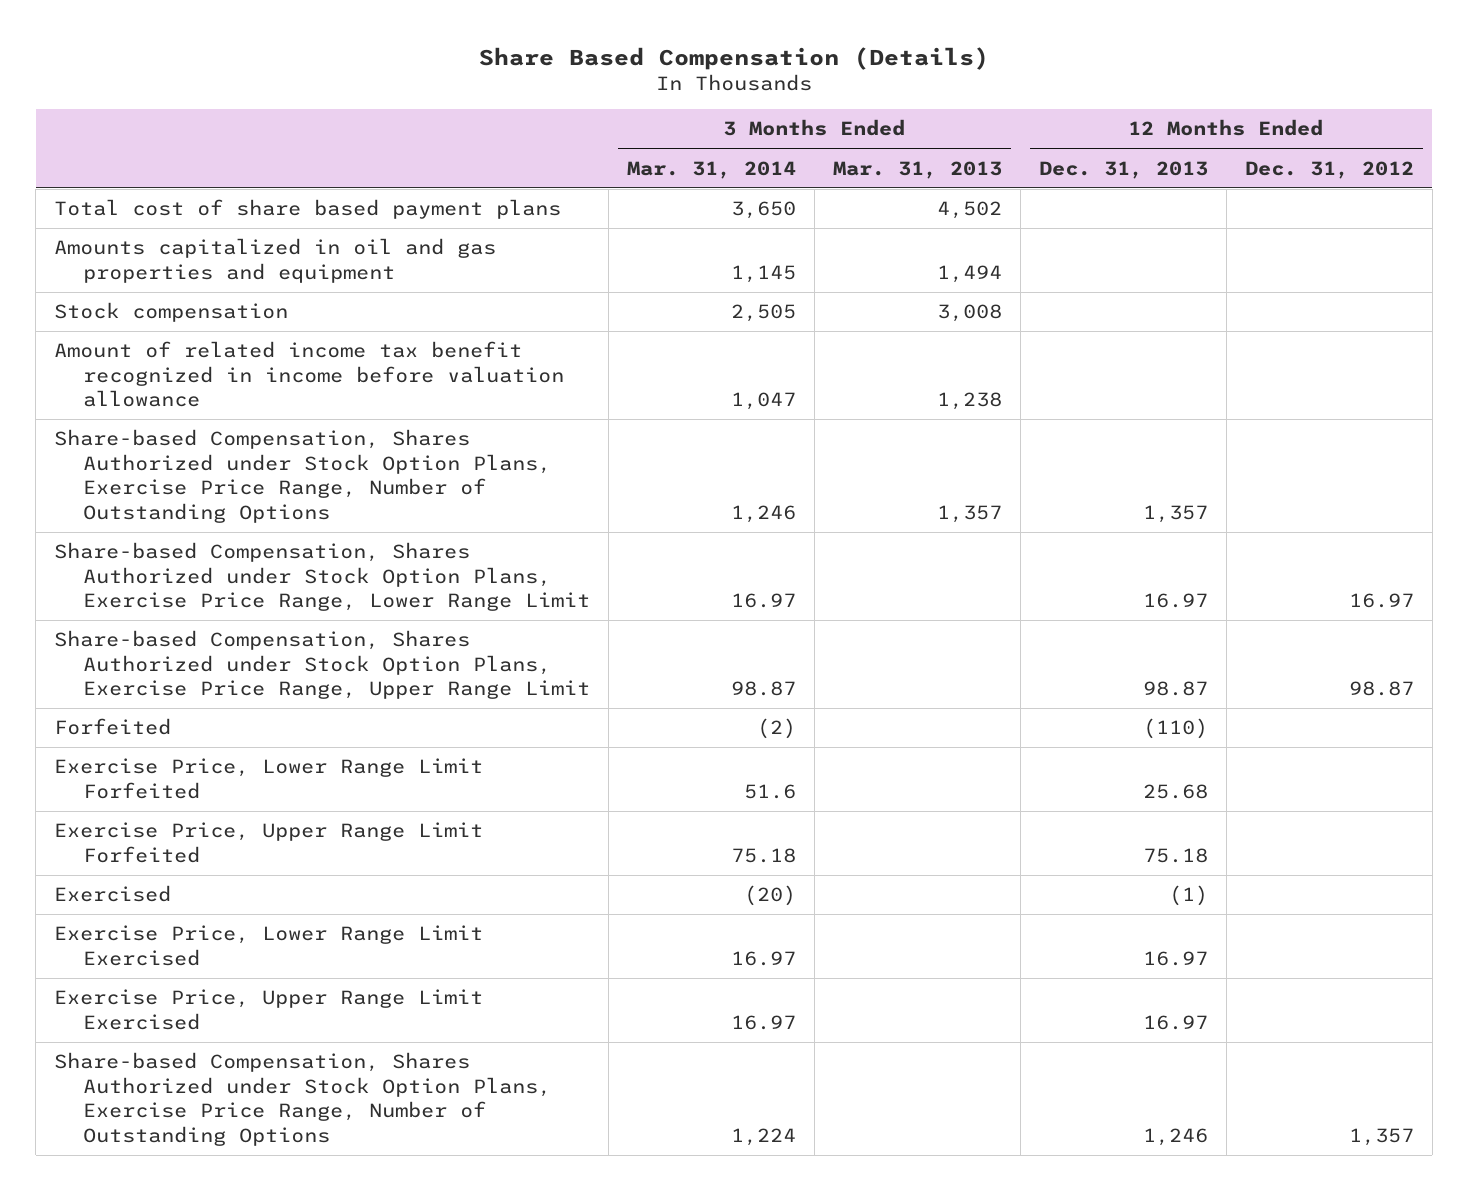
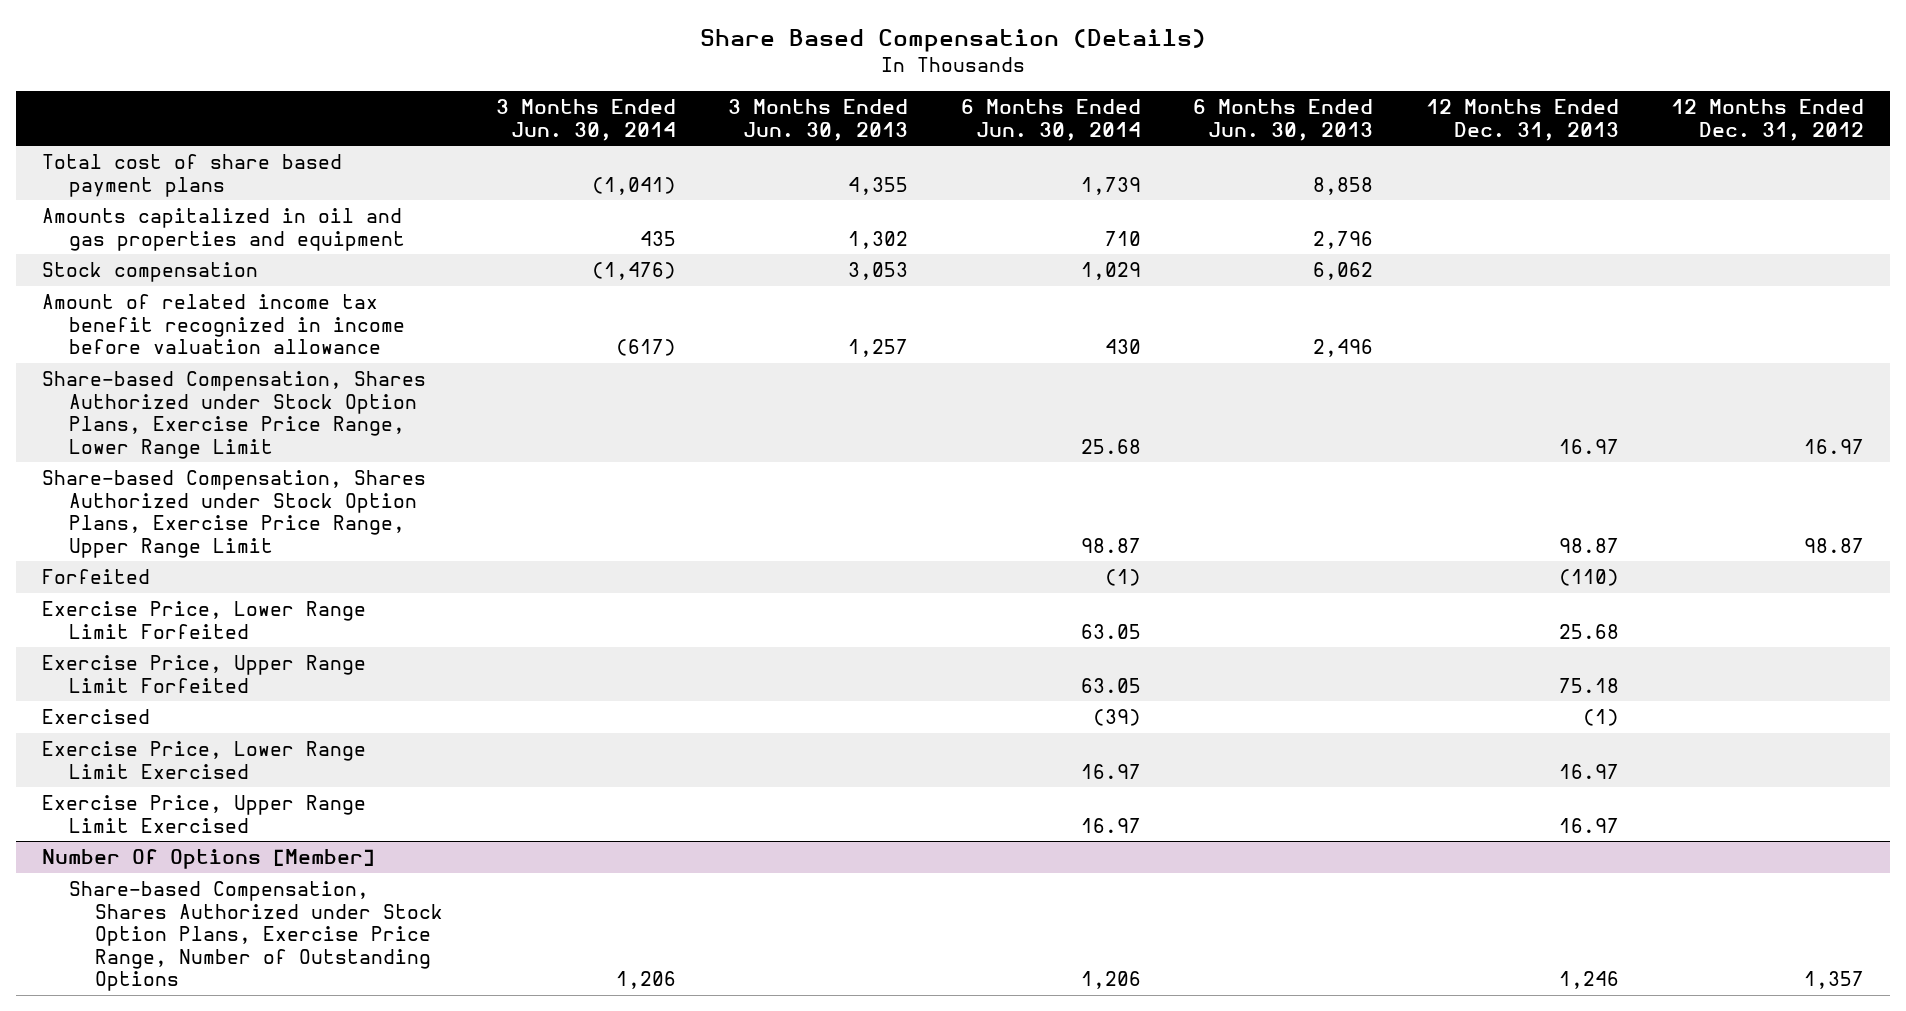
- | 3 Months Ended Mar. 31, 2014 | 3 Months Ended Mar. 31, 2013 | 12 Months Ended Dec. 31, 2013 | 12 Months Ended Dec. 31, 2012
+ | 3 Months Ended Jun. 30, 2014 | 3 Months Ended Jun. 30, 2013 | 6 Months Ended Jun. 30, 2014 | 6 Months Ended Jun. 30, 2013 | 12 Months Ended Dec. 31, 2013 | 12 Months Ended Dec. 31, 2012
- Share-based Compensation, Shares Authorized under Stock Option Plans, Exercise Price Range, Number of Outstanding Options | 1,246 | 1,357 | 1,357 |
+ Number Of Options [Member]

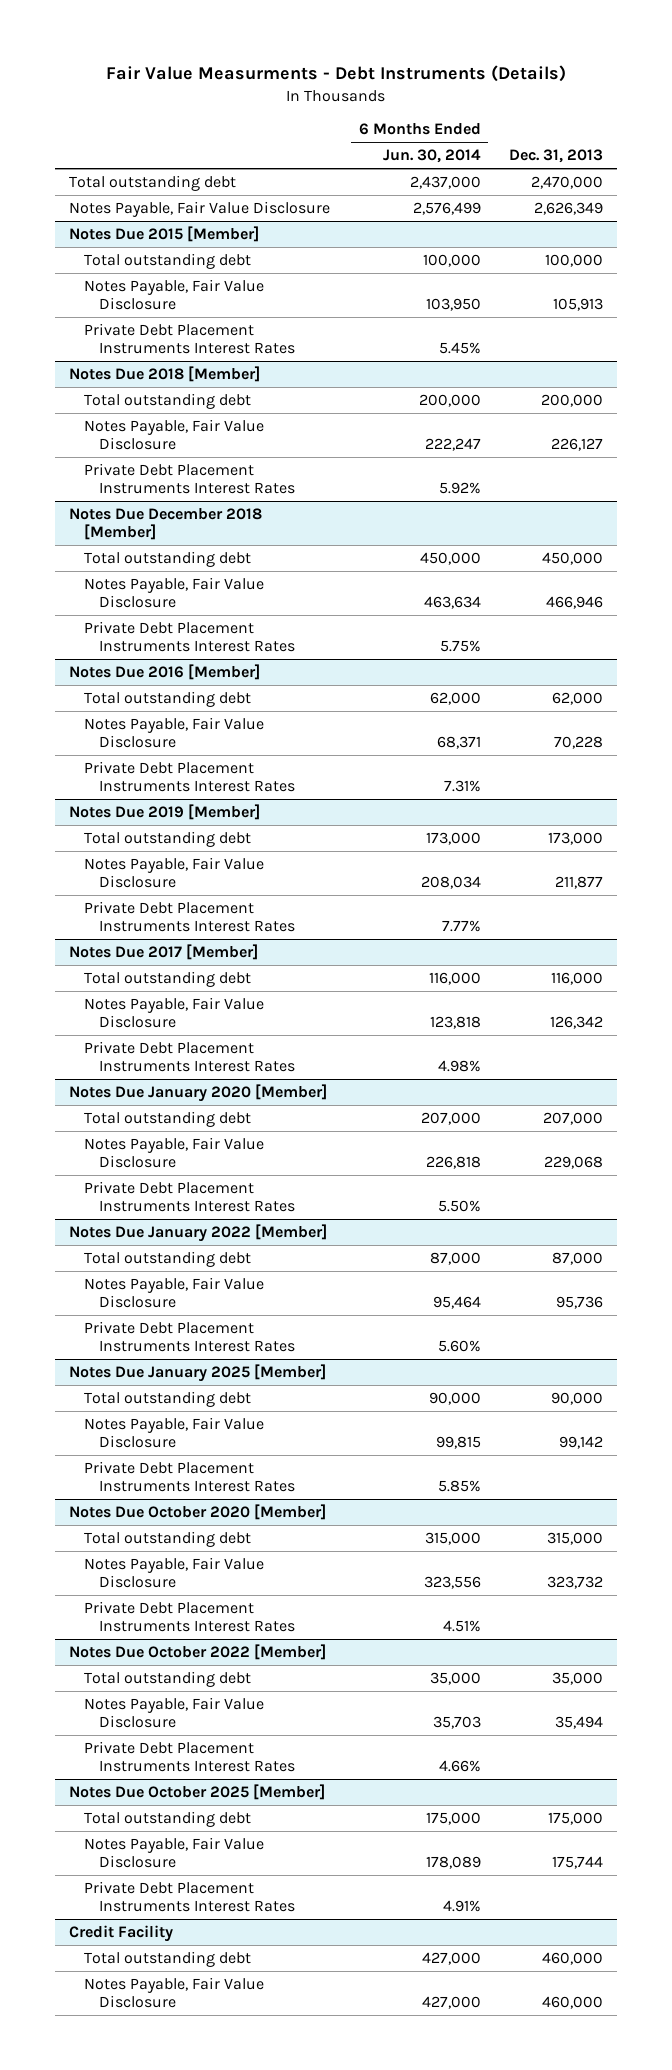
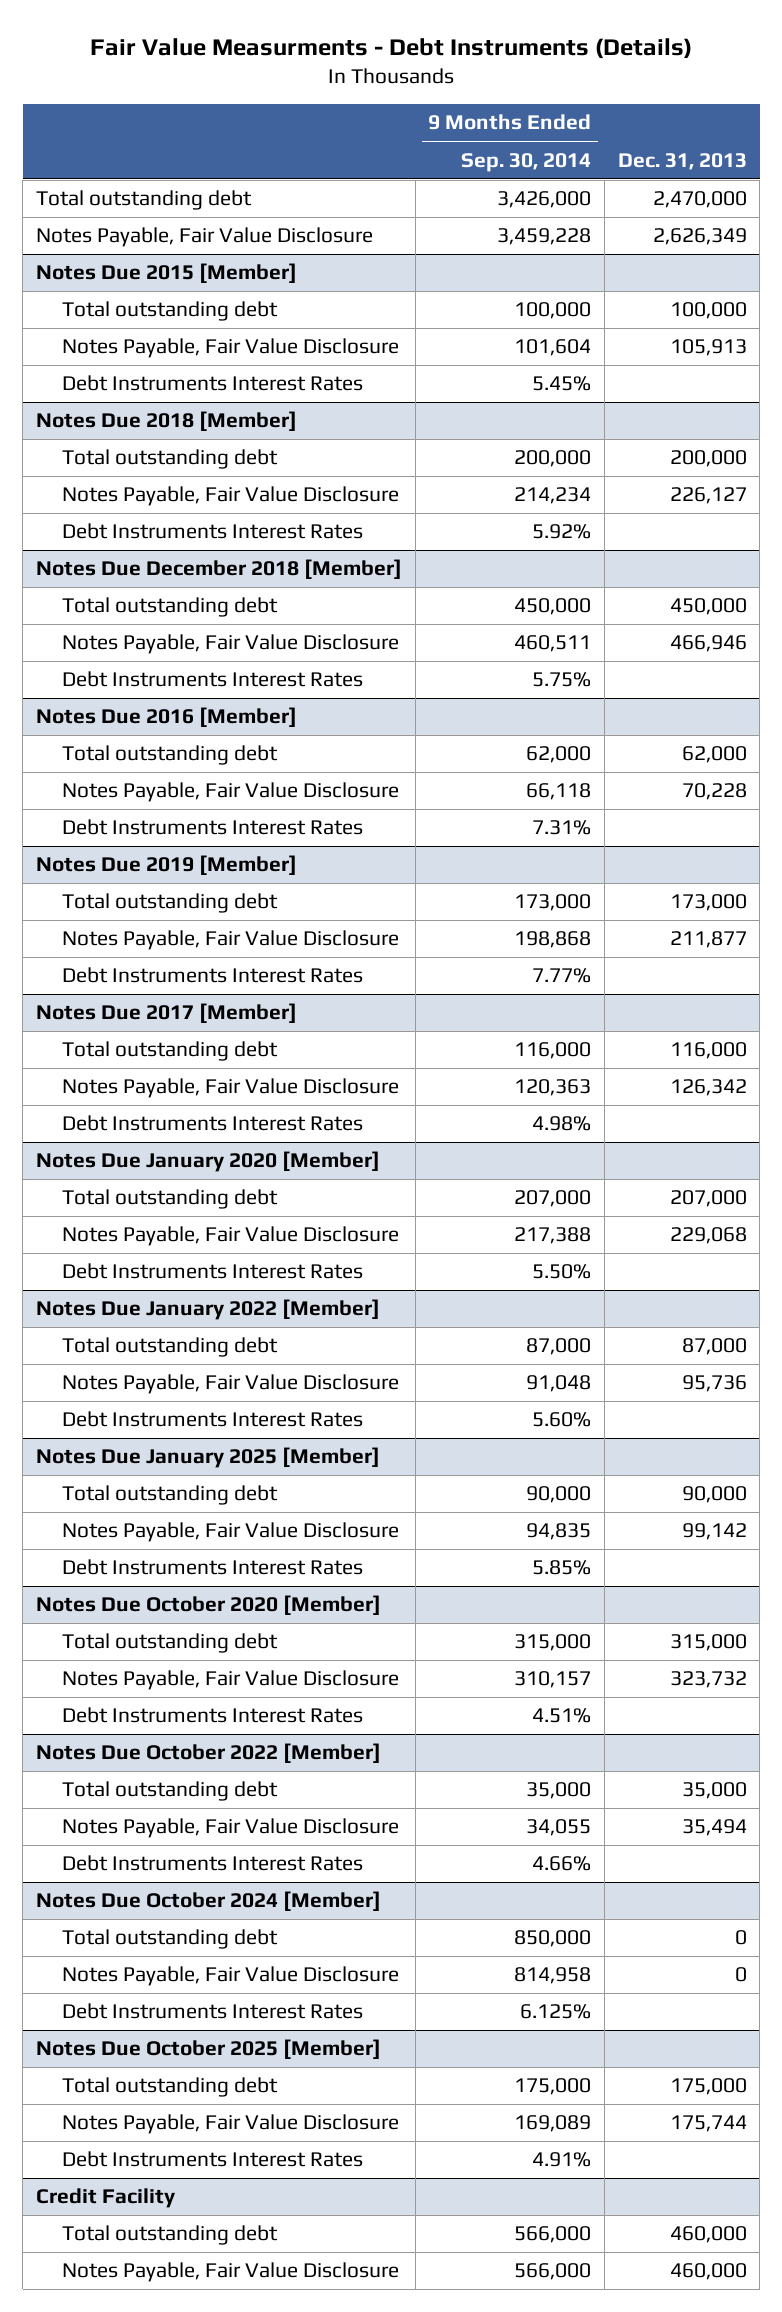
- | 6 Months Ended Jun. 30, 2014 | Dec. 31, 2013
+ | 9 Months Ended Sep. 30, 2014 | Dec. 31, 2013
@ Notes Due 2015 [Member]
- Private Debt Placement Instruments Interest Rates | 5.45% |
+ Debt Instruments Interest Rates | 5.45% |
@ Notes Due 2018 [Member]
- Private Debt Placement Instruments Interest Rates | 5.92% |
+ Debt Instruments Interest Rates | 5.92% |
@ Notes Due December 2018 [Member]
- Private Debt Placement Instruments Interest Rates | 5.75% |
+ Debt Instruments Interest Rates | 5.75% |
@ Notes Due 2016 [Member]
- Private Debt Placement Instruments Interest Rates | 7.31% |
+ Debt Instruments Interest Rates | 7.31% |
@ Notes Due 2019 [Member]
- Private Debt Placement Instruments Interest Rates | 7.77% |
+ Debt Instruments Interest Rates | 7.77% |
@ Notes Due 2017 [Member]
- Private Debt Placement Instruments Interest Rates | 4.98% |
+ Debt Instruments Interest Rates | 4.98% |
@ Notes Due January 2020 [Member]
- Private Debt Placement Instruments Interest Rates | 5.50% |
+ Debt Instruments Interest Rates | 5.50% |
@ Notes Due January 2022 [Member]
- Private Debt Placement Instruments Interest Rates | 5.60% |
+ Debt Instruments Interest Rates | 5.60% |
@ Notes Due January 2025 [Member]
- Private Debt Placement Instruments Interest Rates | 5.85% |
+ Debt Instruments Interest Rates | 5.85% |
@ Notes Due October 2020 [Member]
- Private Debt Placement Instruments Interest Rates | 4.51% |
+ Debt Instruments Interest Rates | 4.51% |
@ Notes Due October 2022 [Member]
- Private Debt Placement Instruments Interest Rates | 4.66% |
+ Debt Instruments Interest Rates | 4.66% |
+ Notes Due October 2024 [Member]
+ Total outstanding debt | 850,000 | 0
+ Notes Payable, Fair Value Disclosure | 814,958 | 0
+ Debt Instruments Interest Rates | 6.125% |
@ Notes Due October 2025 [Member]
- Private Debt Placement Instruments Interest Rates | 4.91% |
+ Debt Instruments Interest Rates | 4.91% |

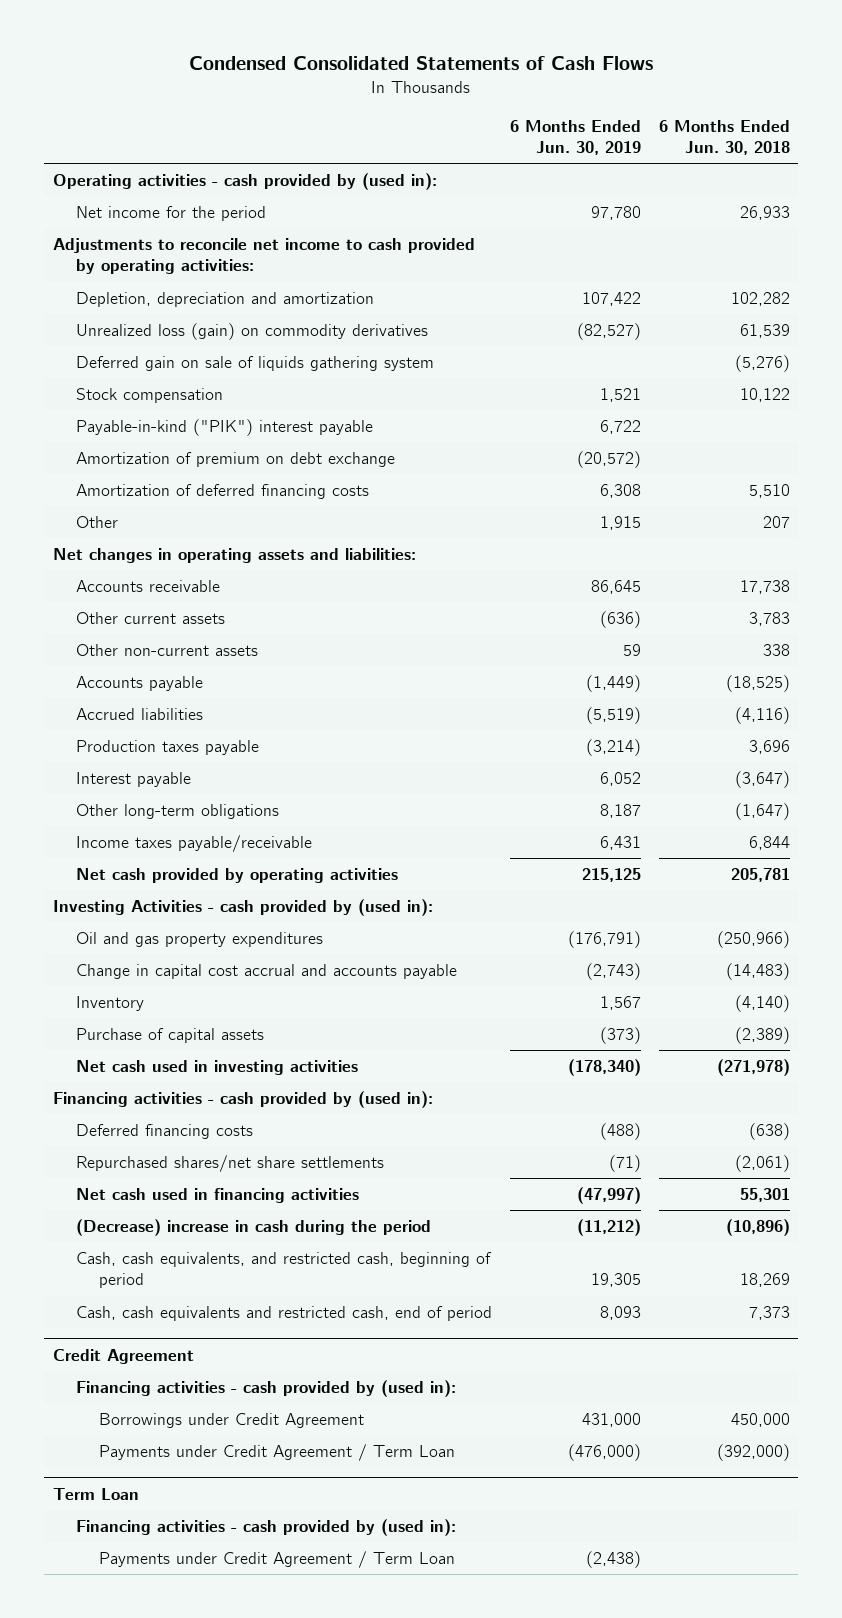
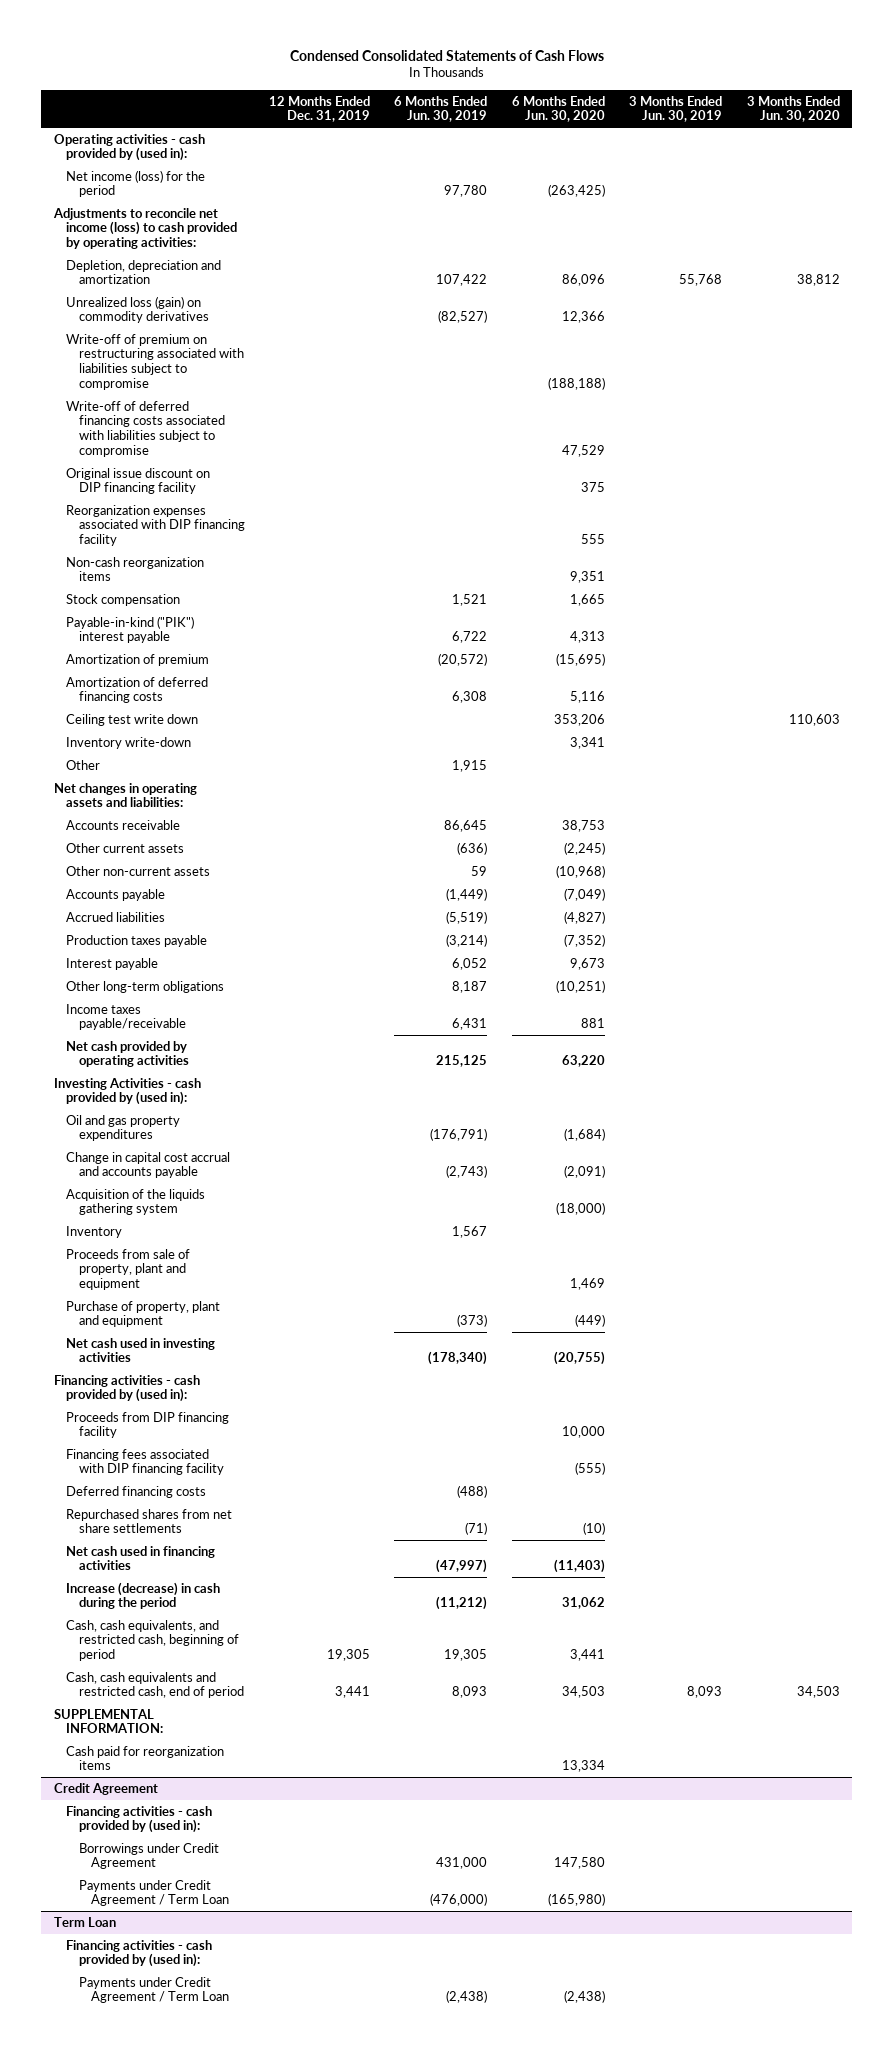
- | 6 Months Ended Jun. 30, 2019 | 6 Months Ended Jun. 30, 2018
+ | 12 Months Ended Dec. 31, 2019 | 6 Months Ended Jun. 30, 2019 | 6 Months Ended Jun. 30, 2020 | 3 Months Ended Jun. 30, 2019 | 3 Months Ended Jun. 30, 2020
- Net income for the period | 97,780 | 26,933
- Adjustments to reconcile net income to cash provided by operating activities:
+ Net income (loss) for the period | | 97,780 | (263,425) | |
+ Adjustments to reconcile net income (loss) to cash provided by operating activities:
- Deferred gain on sale of liquids gathering system | | (5,276)
+ Write-off of premium on restructuring associated with liabilities subject to compromise | | | (188,188) | |
+ Write-off of deferred financing costs associated with liabilities subject to compromise | | | 47,529 | |
+ Original issue discount on DIP financing facility | | | 375 | |
+ Reorganization expenses associated with DIP financing facility | | | 555 | |
+ Non-cash reorganization items | | | 9,351 | |
- Amortization of premium on debt exchange | (20,572) |
+ Amortization of premium | | (20,572) | (15,695) | |
+ Ceiling test write down | | | 353,206 | | 110,603
+ Inventory write-down | | | 3,341 | |
+ Acquisition of the liquids gathering system | | | (18,000) | |
- Purchase of capital assets | (373) | (2,389)
+ Proceeds from sale of property, plant and equipment | | | 1,469 | |
+ Purchase of property, plant and equipment | | (373) | (449) | |
+ Proceeds from DIP financing facility | | | 10,000 | |
+ Financing fees associated with DIP financing facility | | | (555) | |
- Repurchased shares/net share settlements | (71) | (2,061)
+ Repurchased shares from net share settlements | | (71) | (10) | |
- (Decrease) increase in cash during the period | (11,212) | (10,896)
+ Increase (decrease) in cash during the period | | (11,212) | 31,062 | |
+ SUPPLEMENTAL INFORMATION:
+ Cash paid for reorganization items | | | 13,334 | |

